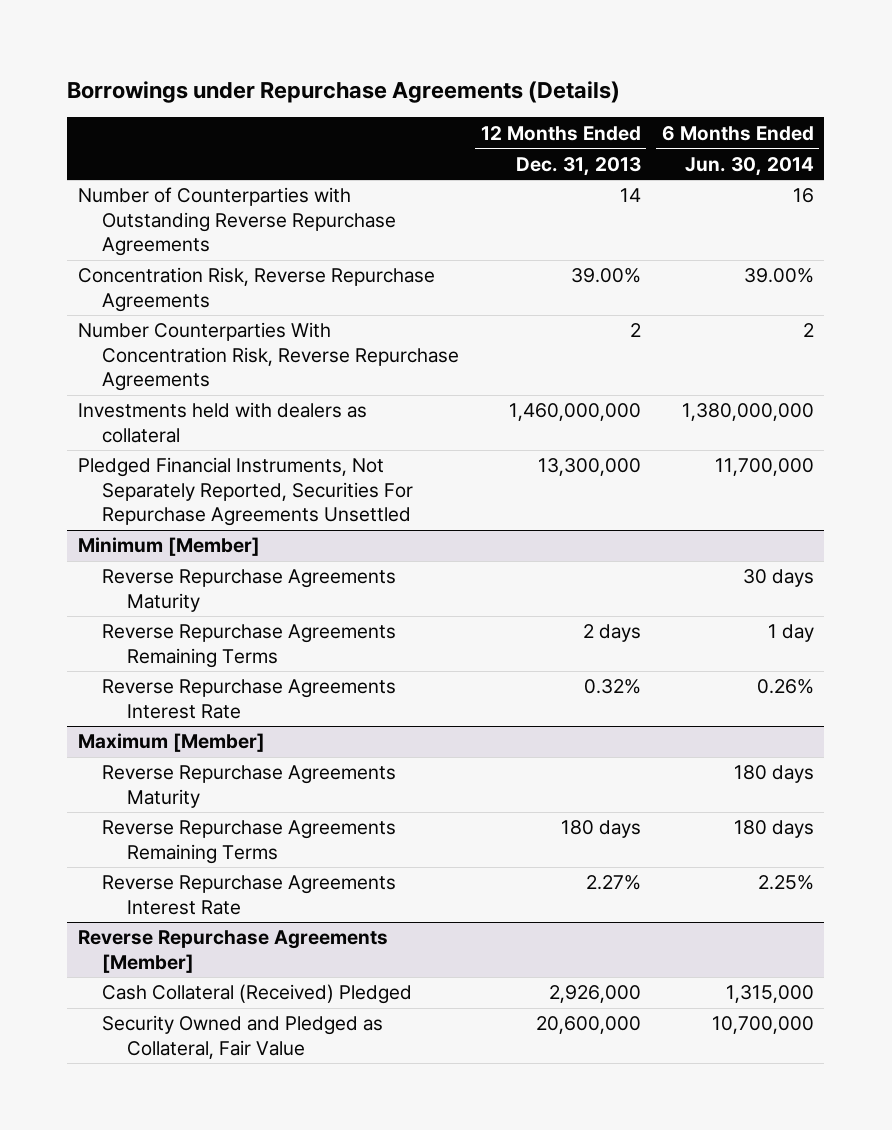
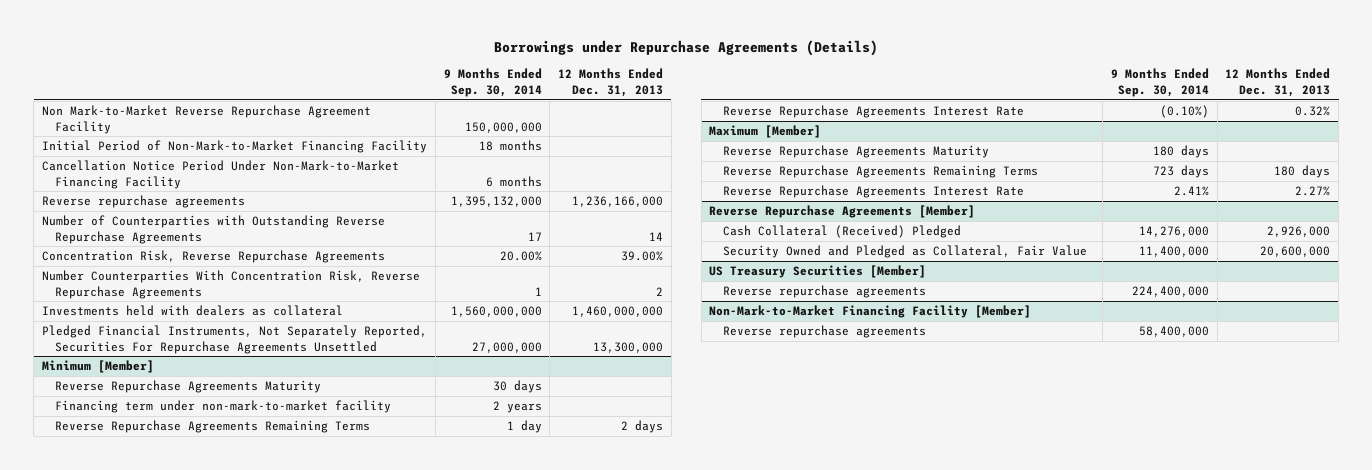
- | 12 Months Ended Dec. 31, 2013 | 6 Months Ended Jun. 30, 2014
+ | 9 Months Ended Sep. 30, 2014 | 12 Months Ended Dec. 31, 2013
+ Non Mark-to-Market Reverse Repurchase Agreement Facility | 150,000,000 |
+ Initial Period of Non-Mark-to-Market Financing Facility | 18 months |
+ Cancellation Notice Period Under Non-Mark-to-Market Financing Facility | 6 months |
+ Reverse repurchase agreements | 1,395,132,000 | 1,236,166,000
@ Minimum [Member]
+ Financing term under non-mark-to-market facility | 2 years |
+ US Treasury Securities [Member]
+ Reverse repurchase agreements | 224,400,000 |
+ Non-Mark-to-Market Financing Facility [Member]
+ Reverse repurchase agreements | 58,400,000 |

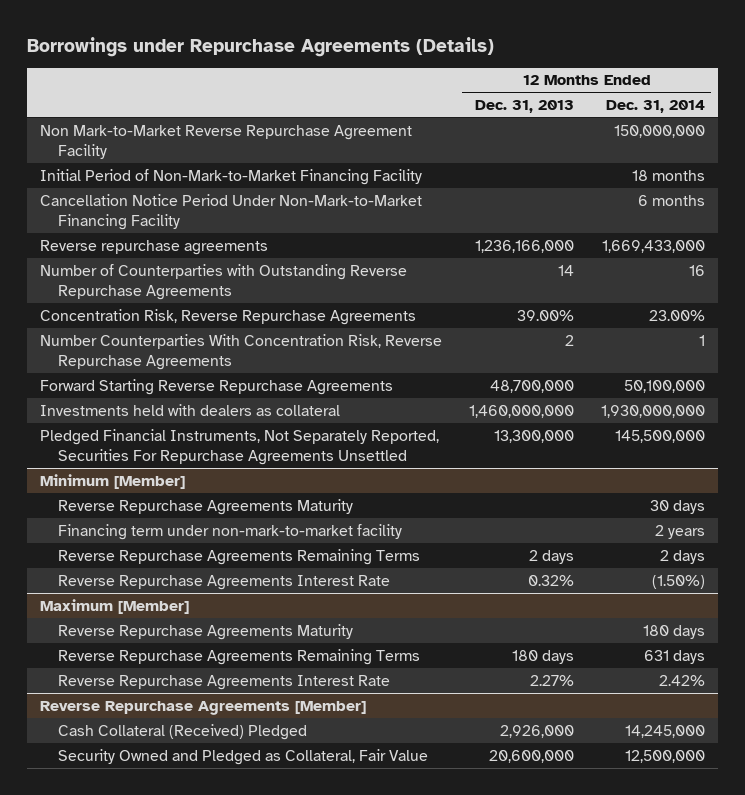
- | 9 Months Ended Sep. 30, 2014 | 12 Months Ended Dec. 31, 2013
+ | 12 Months Ended Dec. 31, 2013 | 12 Months Ended Dec. 31, 2014
+ Forward Starting Reverse Repurchase Agreements | 48,700,000 | 50,100,000
- US Treasury Securities [Member]
- Reverse repurchase agreements | 224,400,000 |
- Non-Mark-to-Market Financing Facility [Member]
- Reverse repurchase agreements | 58,400,000 |

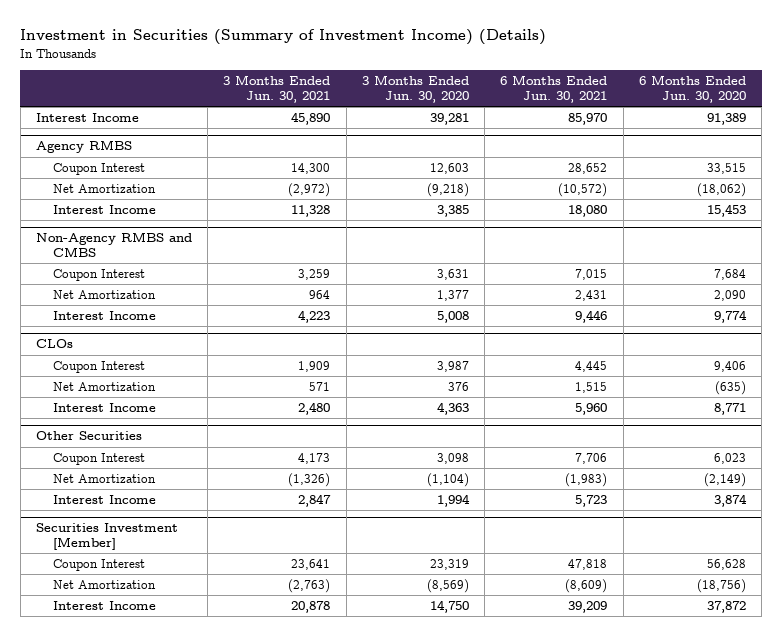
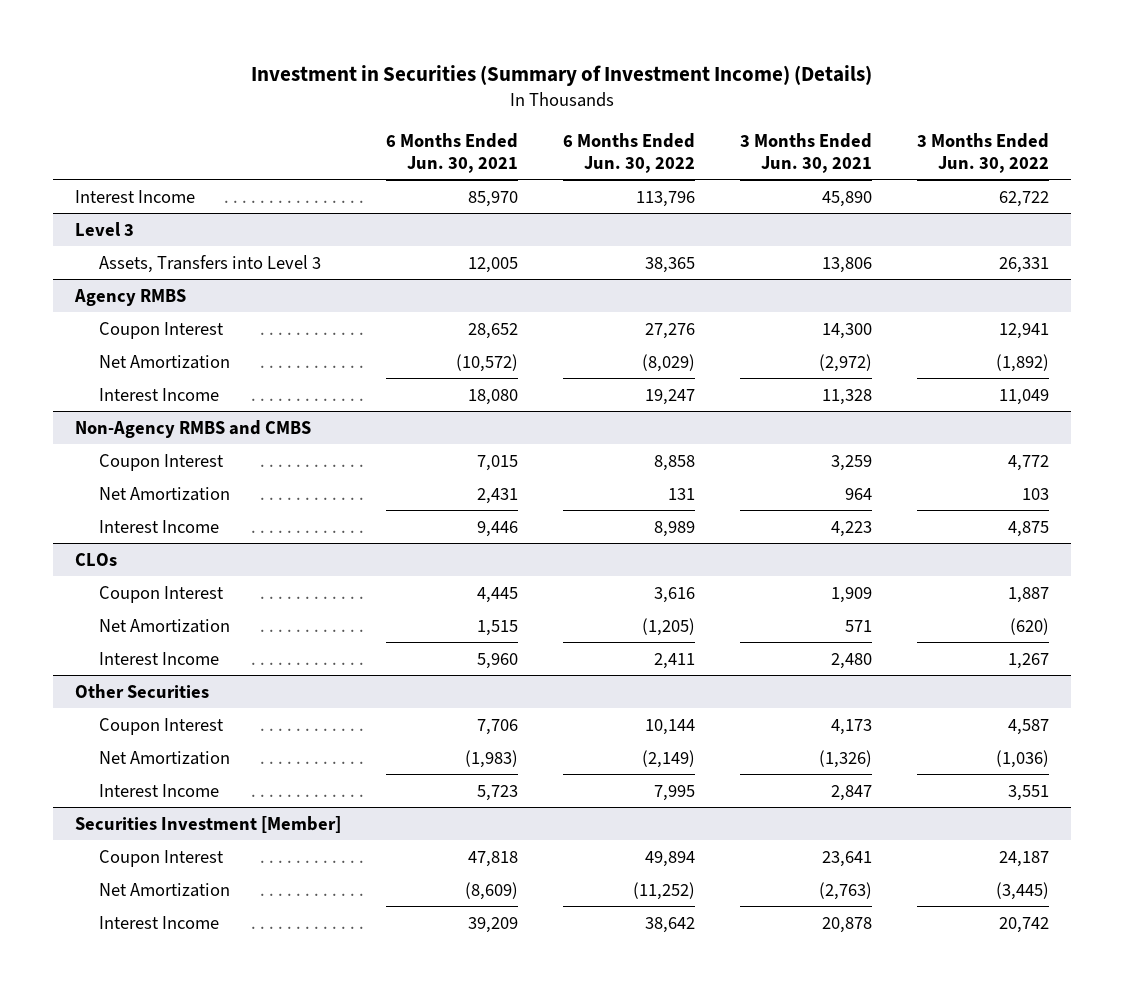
- | 3 Months Ended Jun. 30, 2021 | 3 Months Ended Jun. 30, 2020 | 6 Months Ended Jun. 30, 2021 | 6 Months Ended Jun. 30, 2020
+ | 6 Months Ended Jun. 30, 2021 | 6 Months Ended Jun. 30, 2022 | 3 Months Ended Jun. 30, 2021 | 3 Months Ended Jun. 30, 2022
+ Level 3
+ Assets, Transfers into Level 3 | 12,005 | 38,365 | 13,806 | 26,331

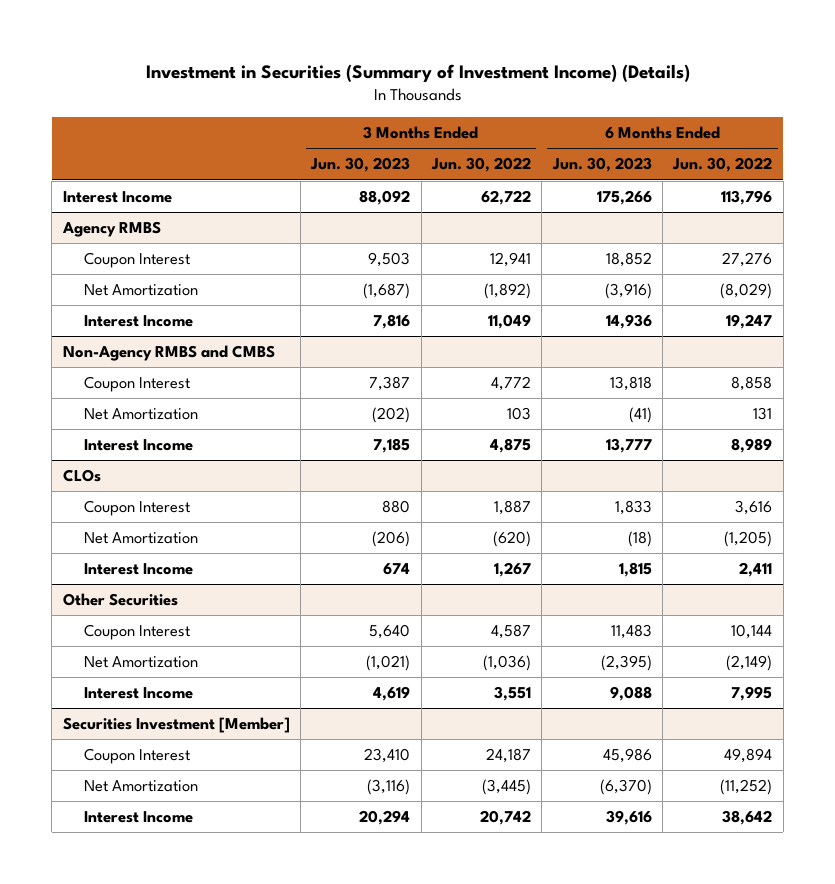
- | 6 Months Ended Jun. 30, 2021 | 6 Months Ended Jun. 30, 2022 | 3 Months Ended Jun. 30, 2021 | 3 Months Ended Jun. 30, 2022
+ | 3 Months Ended Jun. 30, 2023 | 3 Months Ended Jun. 30, 2022 | 6 Months Ended Jun. 30, 2023 | 6 Months Ended Jun. 30, 2022
- Level 3
- Assets, Transfers into Level 3 | 12,005 | 38,365 | 13,806 | 26,331

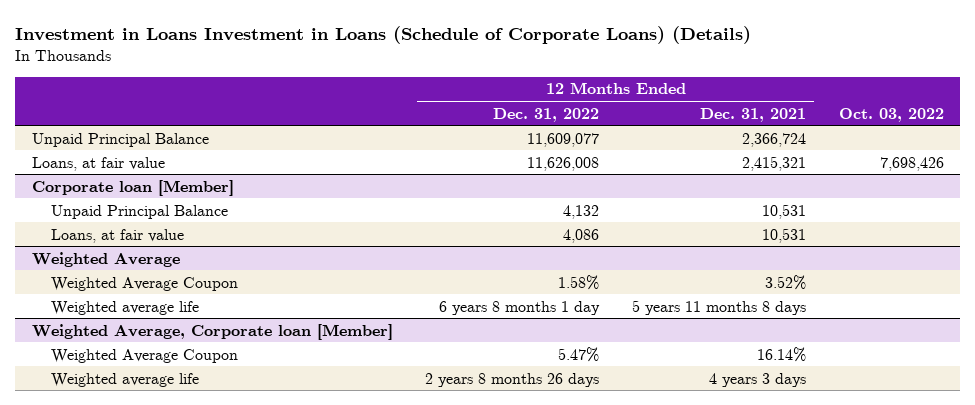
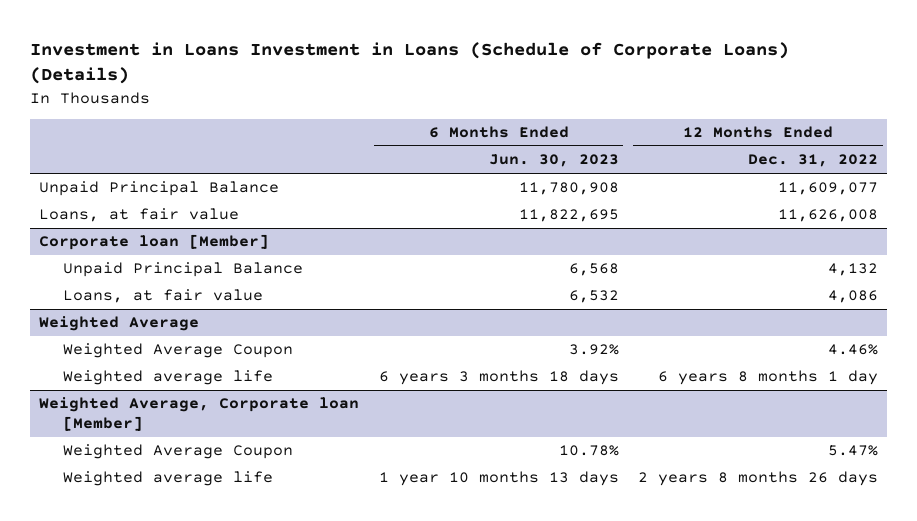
- | 12 Months Ended Dec. 31, 2022 | 12 Months Ended Dec. 31, 2021 | Oct. 03, 2022
+ | 6 Months Ended Jun. 30, 2023 | 12 Months Ended Dec. 31, 2022
@ Weighted Average
- Weighted Average Coupon | 1.58% | 3.52% |
+ Weighted Average Coupon | 3.92% | 4.46%

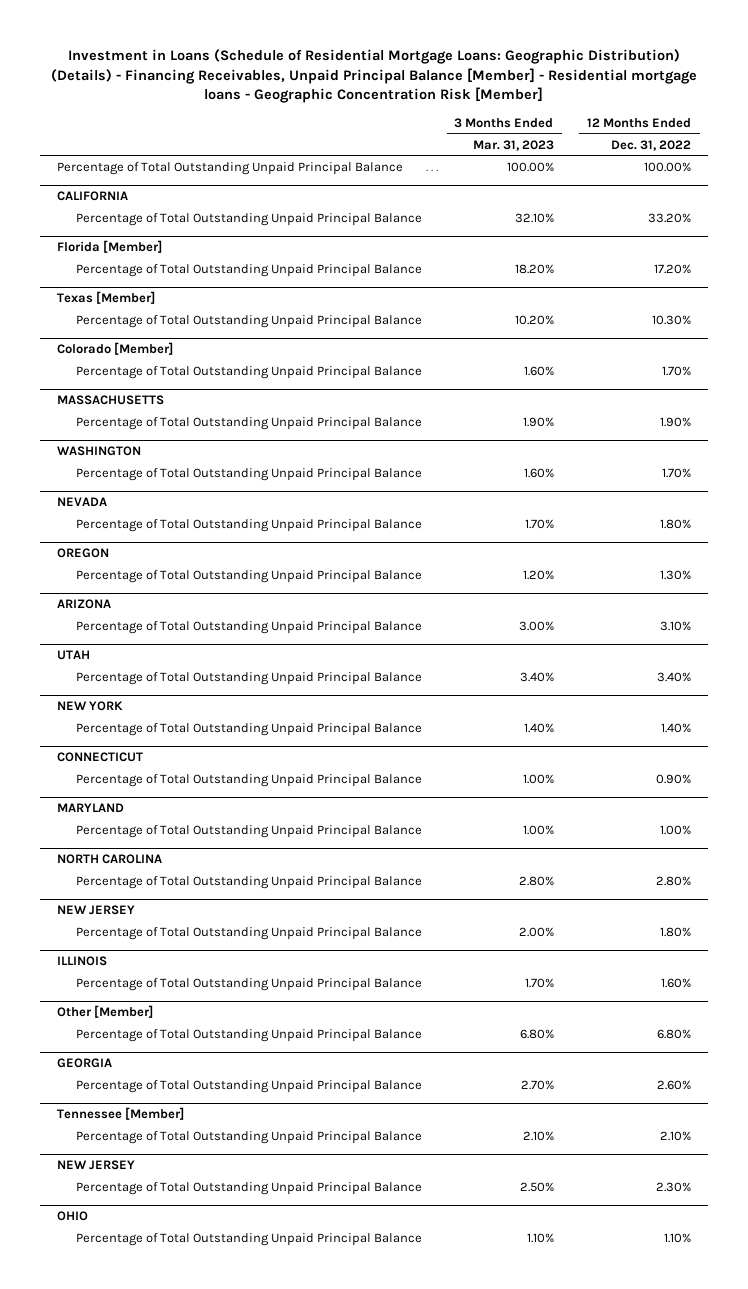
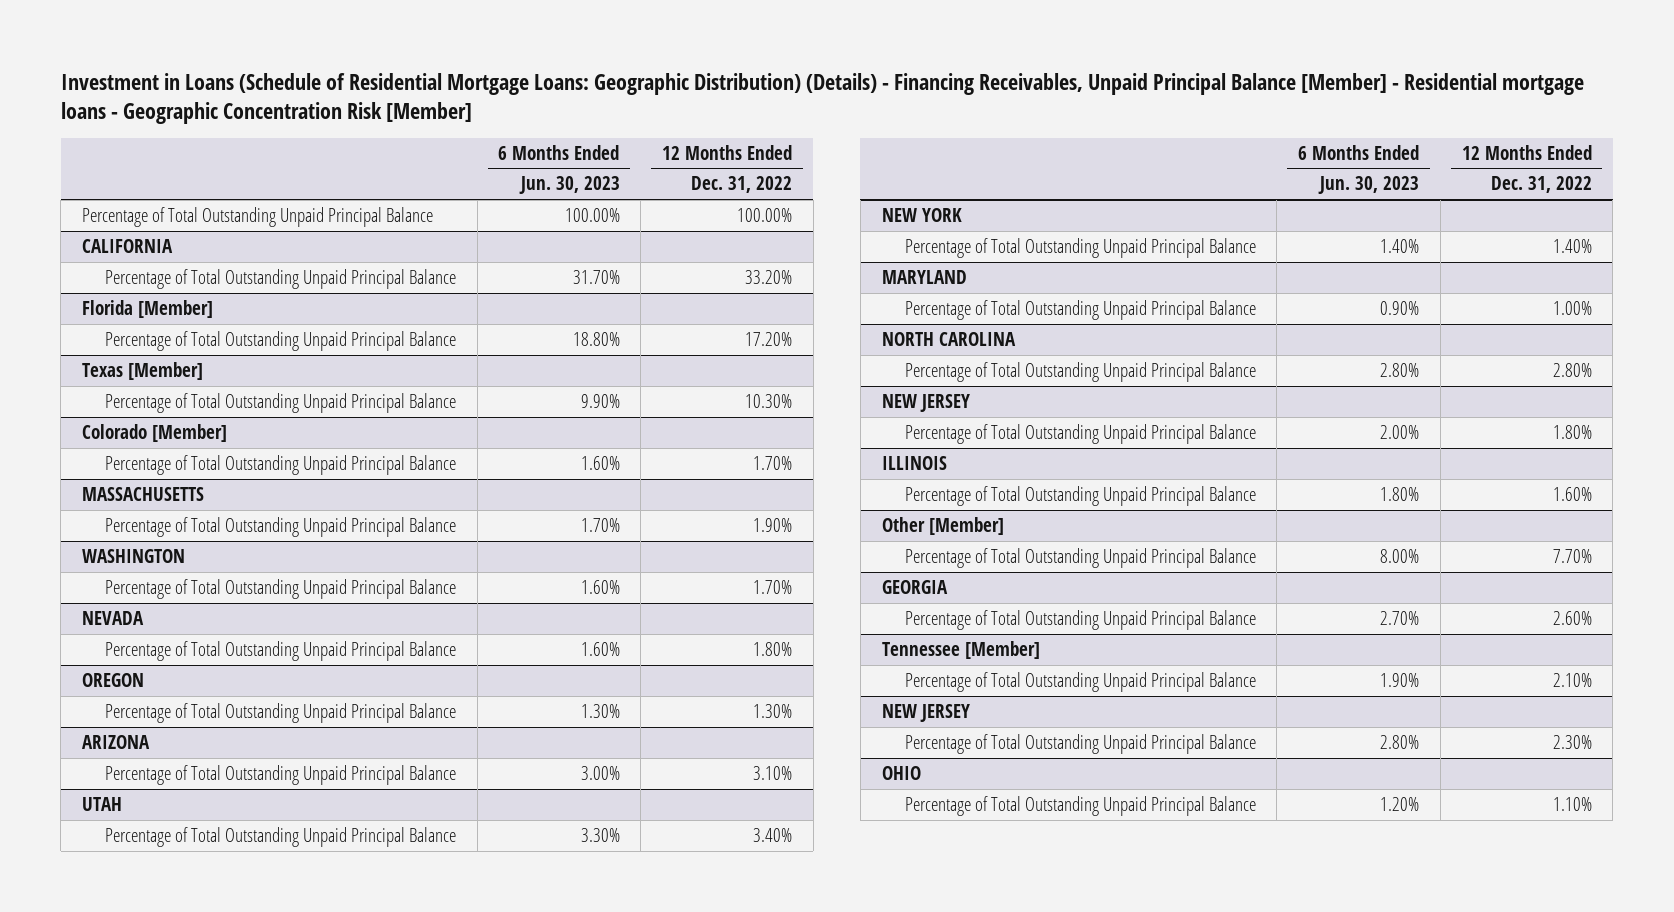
- | 3 Months Ended Mar. 31, 2023 | 12 Months Ended Dec. 31, 2022
+ | 6 Months Ended Jun. 30, 2023 | 12 Months Ended Dec. 31, 2022
- CONNECTICUT
- Percentage of Total Outstanding Unpaid Principal Balance | 1.00% | 0.90%
@ Other [Member]
- Percentage of Total Outstanding Unpaid Principal Balance | 6.80% | 6.80%
+ Percentage of Total Outstanding Unpaid Principal Balance | 8.00% | 7.70%

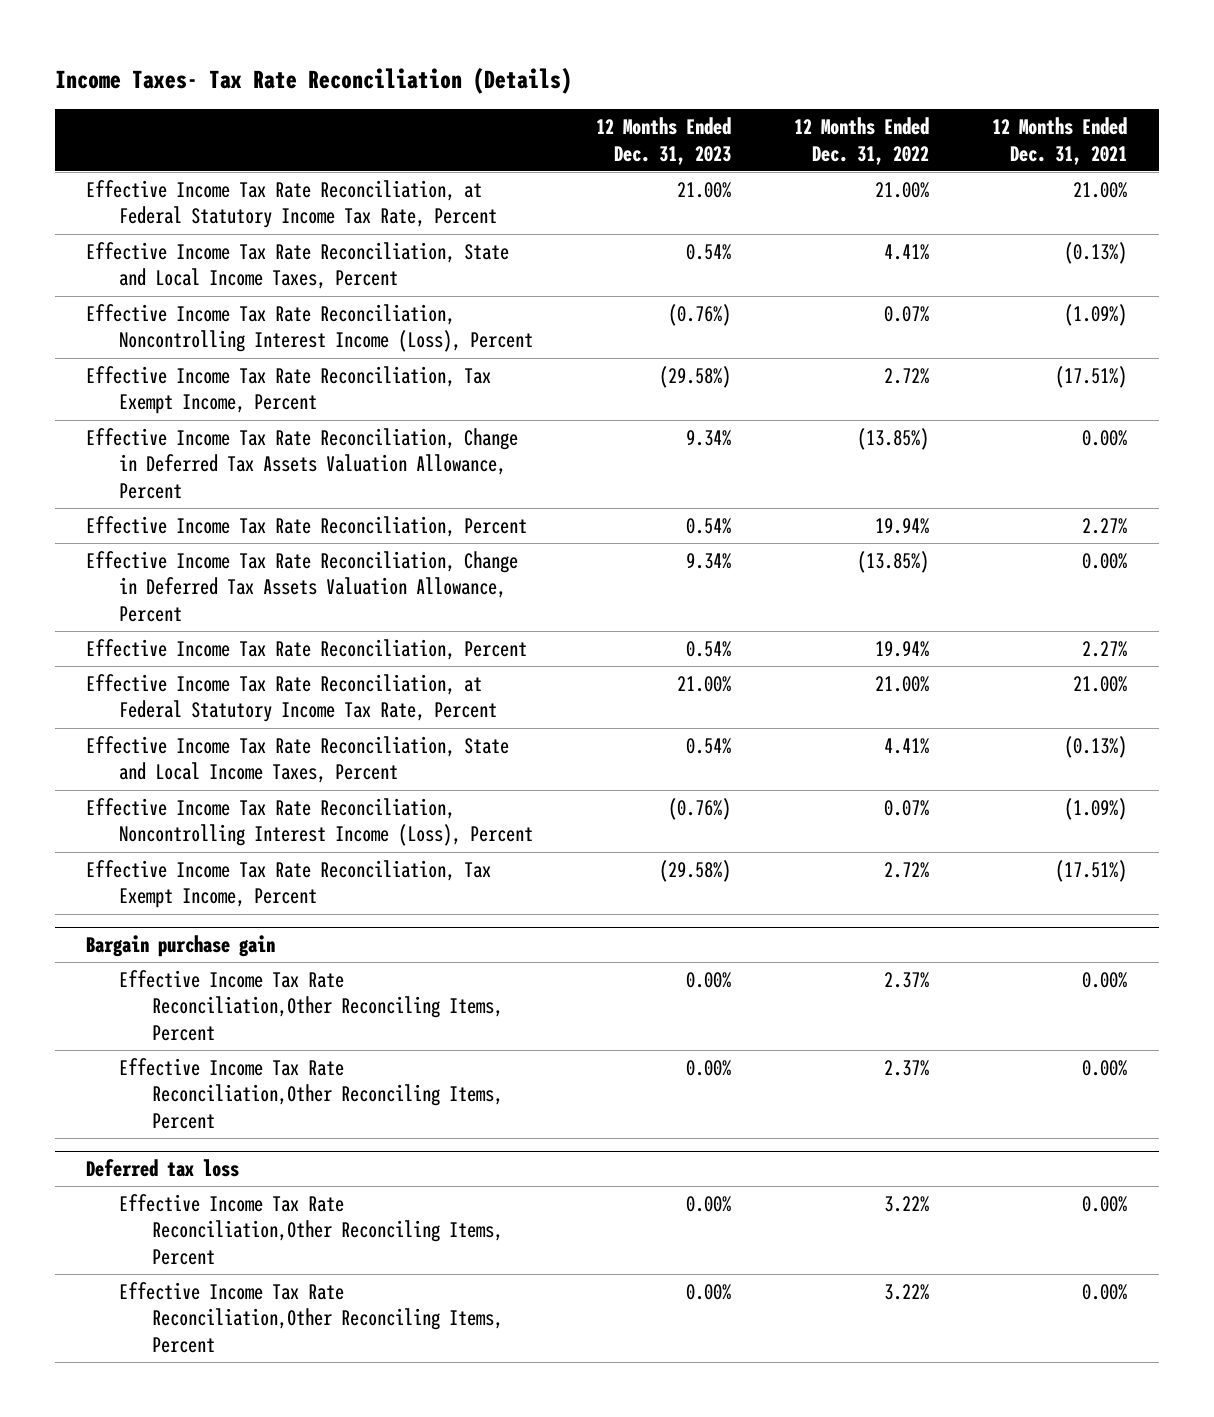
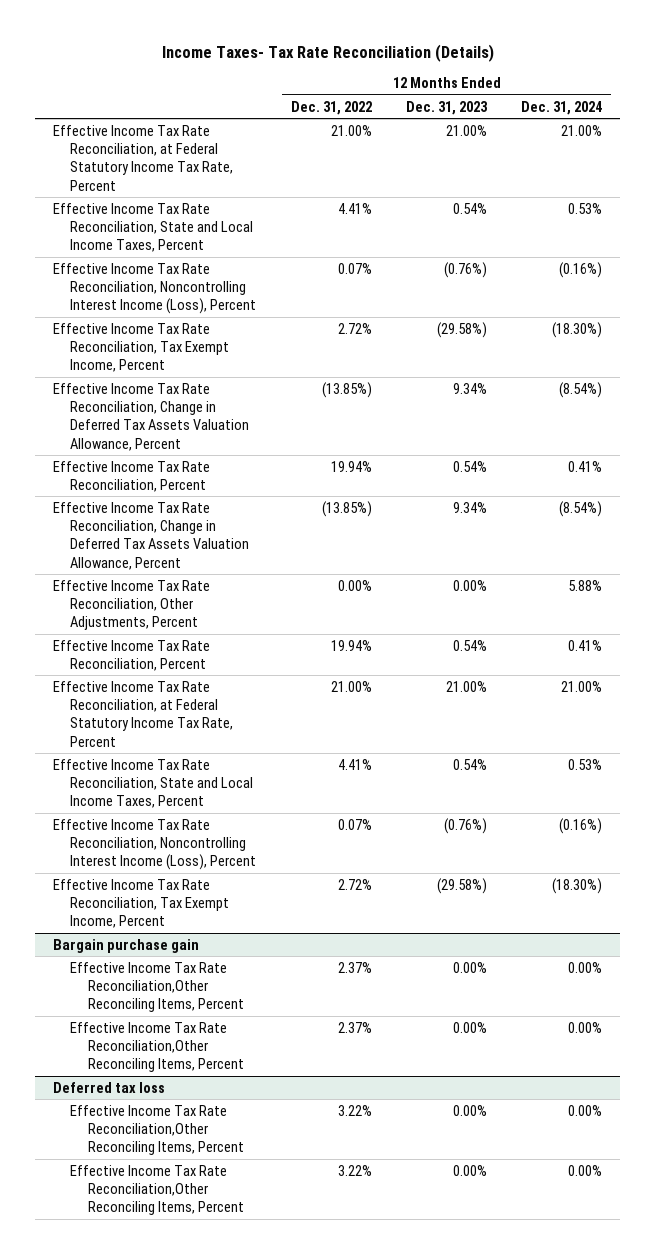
- | 12 Months Ended Dec. 31, 2023 | 12 Months Ended Dec. 31, 2022 | 12 Months Ended Dec. 31, 2021
+ | 12 Months Ended Dec. 31, 2022 | 12 Months Ended Dec. 31, 2023 | 12 Months Ended Dec. 31, 2024
+ Effective Income Tax Rate Reconciliation, Other Adjustments, Percent | 0.00% | 0.00% | 5.88%

